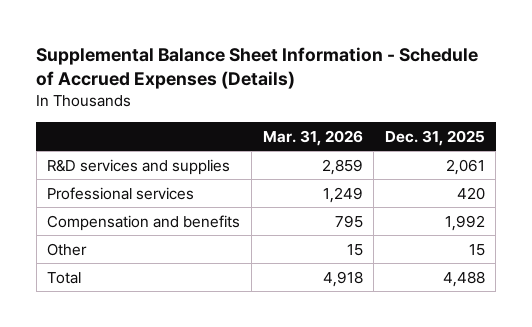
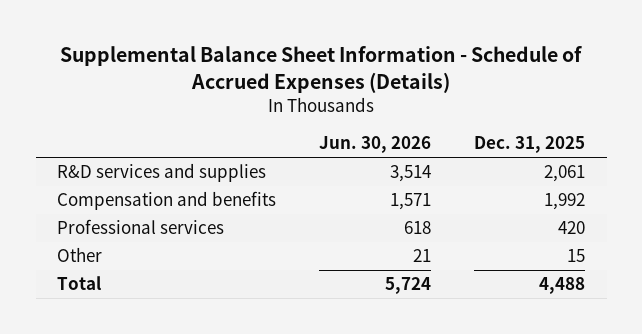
- | Mar. 31, 2026 | Dec. 31, 2025
+ | Jun. 30, 2026 | Dec. 31, 2025
moved down: Professional services | 618 | 420

